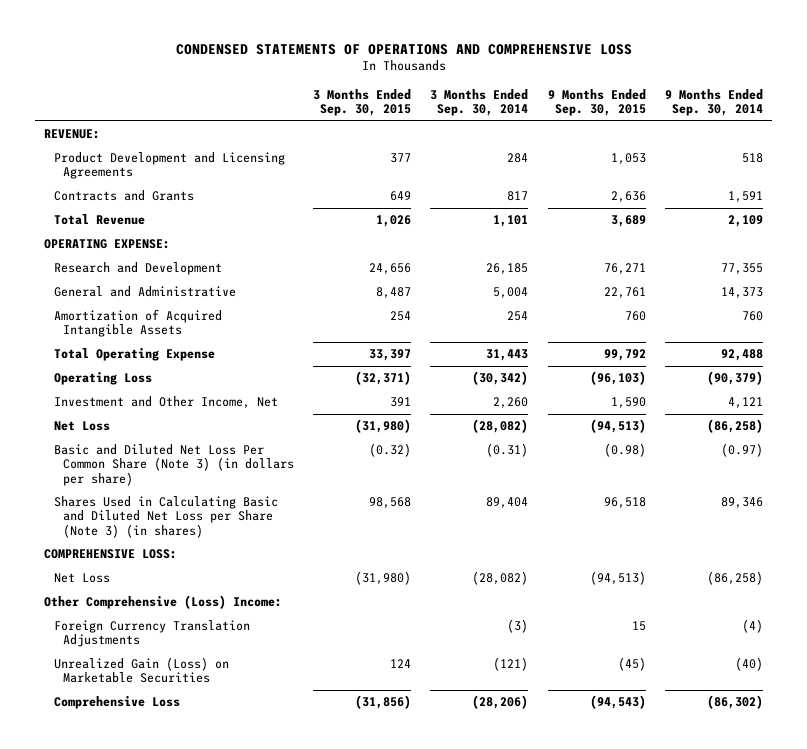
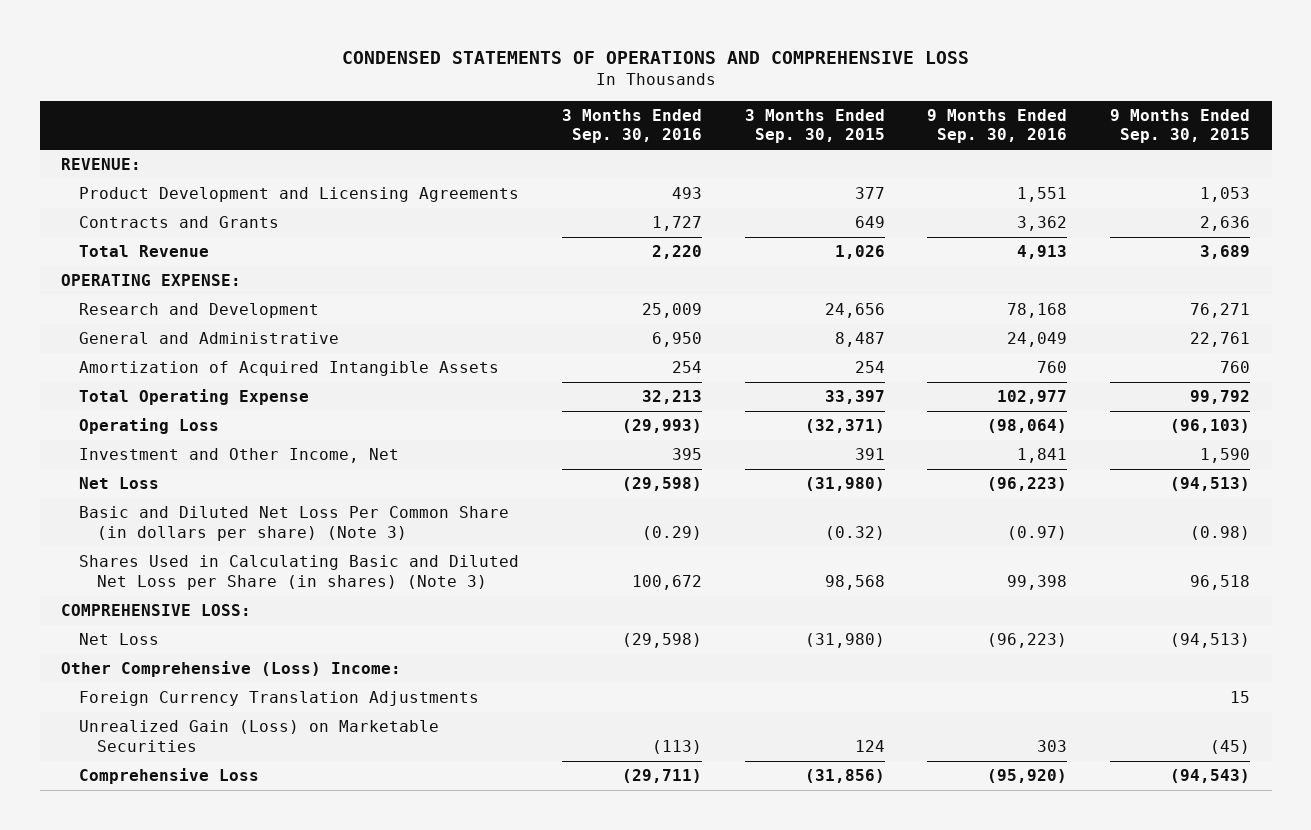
- | 3 Months Ended Sep. 30, 2015 | 3 Months Ended Sep. 30, 2014 | 9 Months Ended Sep. 30, 2015 | 9 Months Ended Sep. 30, 2014
+ | 3 Months Ended Sep. 30, 2016 | 3 Months Ended Sep. 30, 2015 | 9 Months Ended Sep. 30, 2016 | 9 Months Ended Sep. 30, 2015
- Basic and Diluted Net Loss Per Common Share (Note 3) (in dollars per share) | (0.32) | (0.31) | (0.98) | (0.97)
- Shares Used in Calculating Basic and Diluted Net Loss per Share (Note 3) (in shares) | 98,568 | 89,404 | 96,518 | 89,346
+ Basic and Diluted Net Loss Per Common Share (in dollars per share) (Note 3) | (0.29) | (0.32) | (0.97) | (0.98)
+ Shares Used in Calculating Basic and Diluted Net Loss per Share (in shares) (Note 3) | 100,672 | 98,568 | 99,398 | 96,518

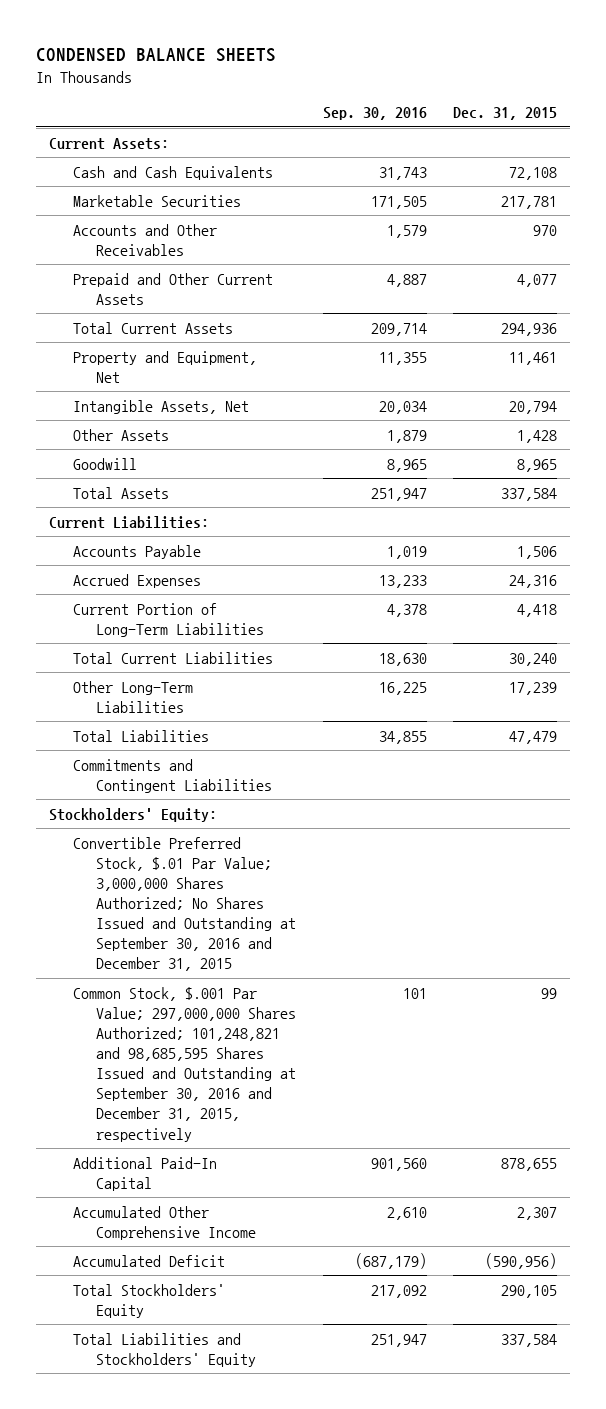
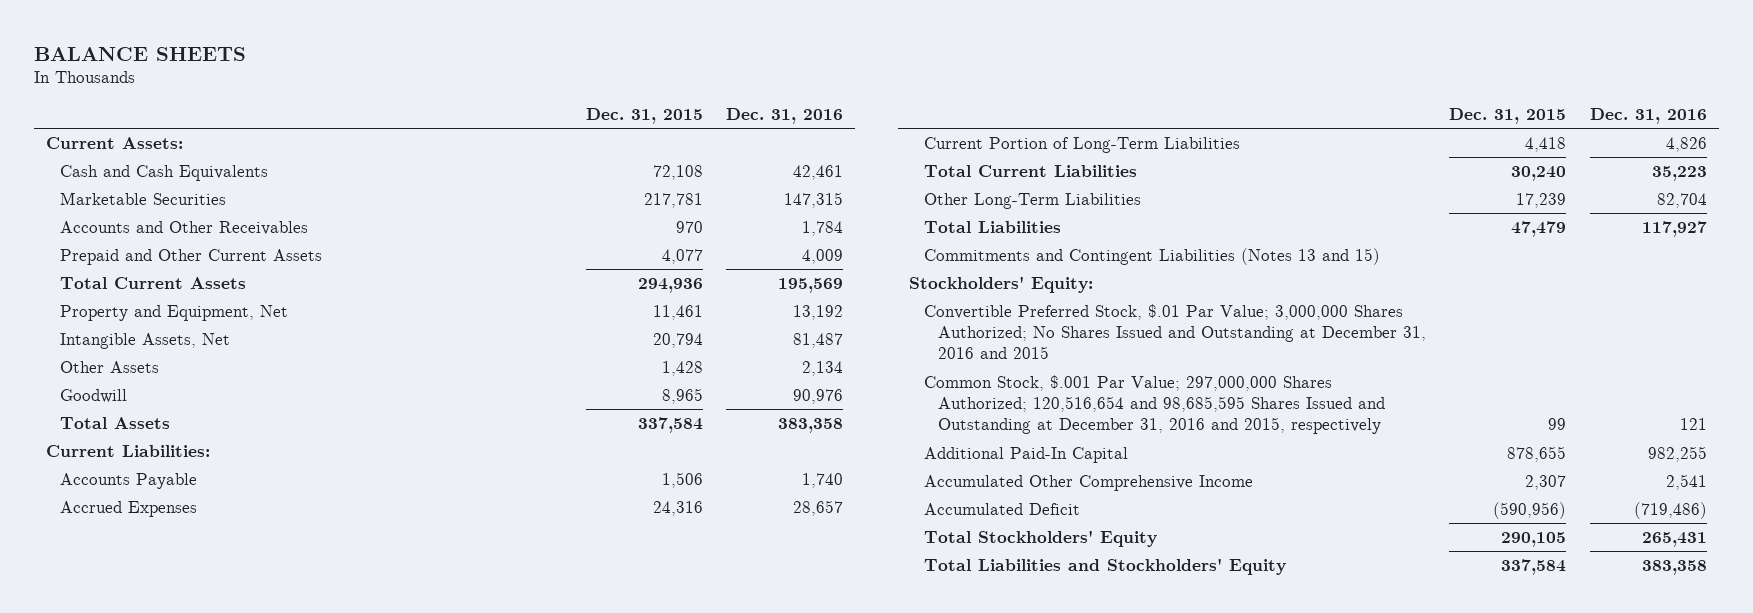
- CONDENSED BALANCE SHEETS
+ BALANCE SHEETS
- | Sep. 30, 2016 | Dec. 31, 2015
+ | Dec. 31, 2015 | Dec. 31, 2016
- Commitments and Contingent Liabilities
+ Commitments and Contingent Liabilities (Notes 13 and 15)
- Convertible Preferred Stock, $.01 Par Value; 3,000,000 Shares Authorized; No Shares Issued and Outstanding at September 30, 2016 and December 31, 2015
- Common Stock, $.001 Par Value; 297,000,000 Shares Authorized; 101,248,821 and 98,685,595 Shares Issued and Outstanding at September 30, 2016 and December 31, 2015, respectively | 101 | 99
+ Convertible Preferred Stock, $.01 Par Value; 3,000,000 Shares Authorized; No Shares Issued and Outstanding at December 31, 2016 and 2015
+ Common Stock, $.001 Par Value; 297,000,000 Shares Authorized; 120,516,654 and 98,685,595 Shares Issued and Outstanding at December 31, 2016 and 2015, respectively | 99 | 121

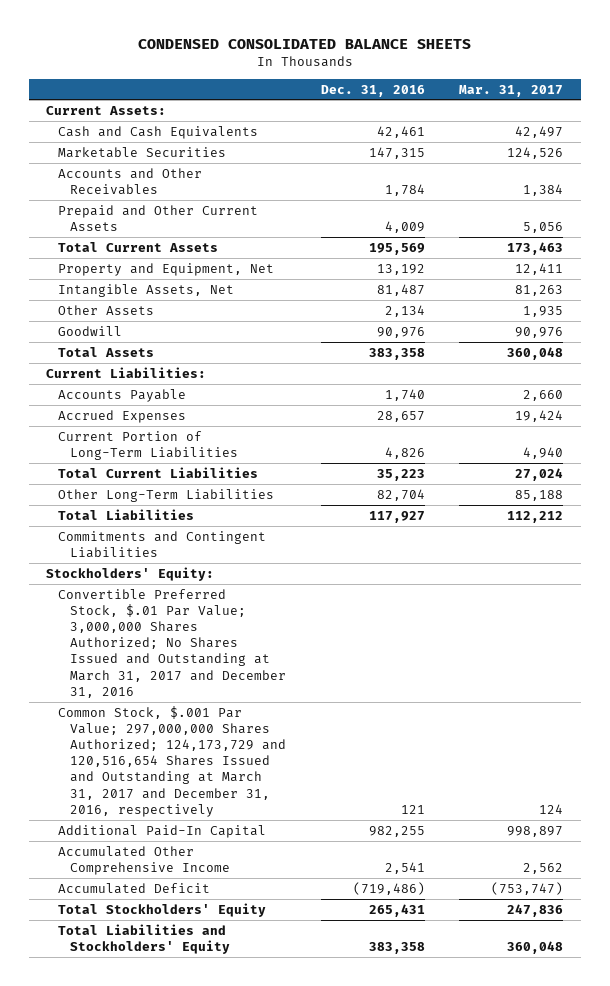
- BALANCE SHEETS
+ CONDENSED CONSOLIDATED BALANCE SHEETS
- | Dec. 31, 2015 | Dec. 31, 2016
+ | Dec. 31, 2016 | Mar. 31, 2017
- Commitments and Contingent Liabilities (Notes 13 and 15)
+ Commitments and Contingent Liabilities
- Convertible Preferred Stock, $.01 Par Value; 3,000,000 Shares Authorized; No Shares Issued and Outstanding at December 31, 2016 and 2015
- Common Stock, $.001 Par Value; 297,000,000 Shares Authorized; 120,516,654 and 98,685,595 Shares Issued and Outstanding at December 31, 2016 and 2015, respectively | 99 | 121
+ Convertible Preferred Stock, $.01 Par Value; 3,000,000 Shares Authorized; No Shares Issued and Outstanding at March 31, 2017 and December 31, 2016
+ Common Stock, $.001 Par Value; 297,000,000 Shares Authorized; 124,173,729 and 120,516,654 Shares Issued and Outstanding at March 31, 2017 and December 31, 2016, respectively | 121 | 124

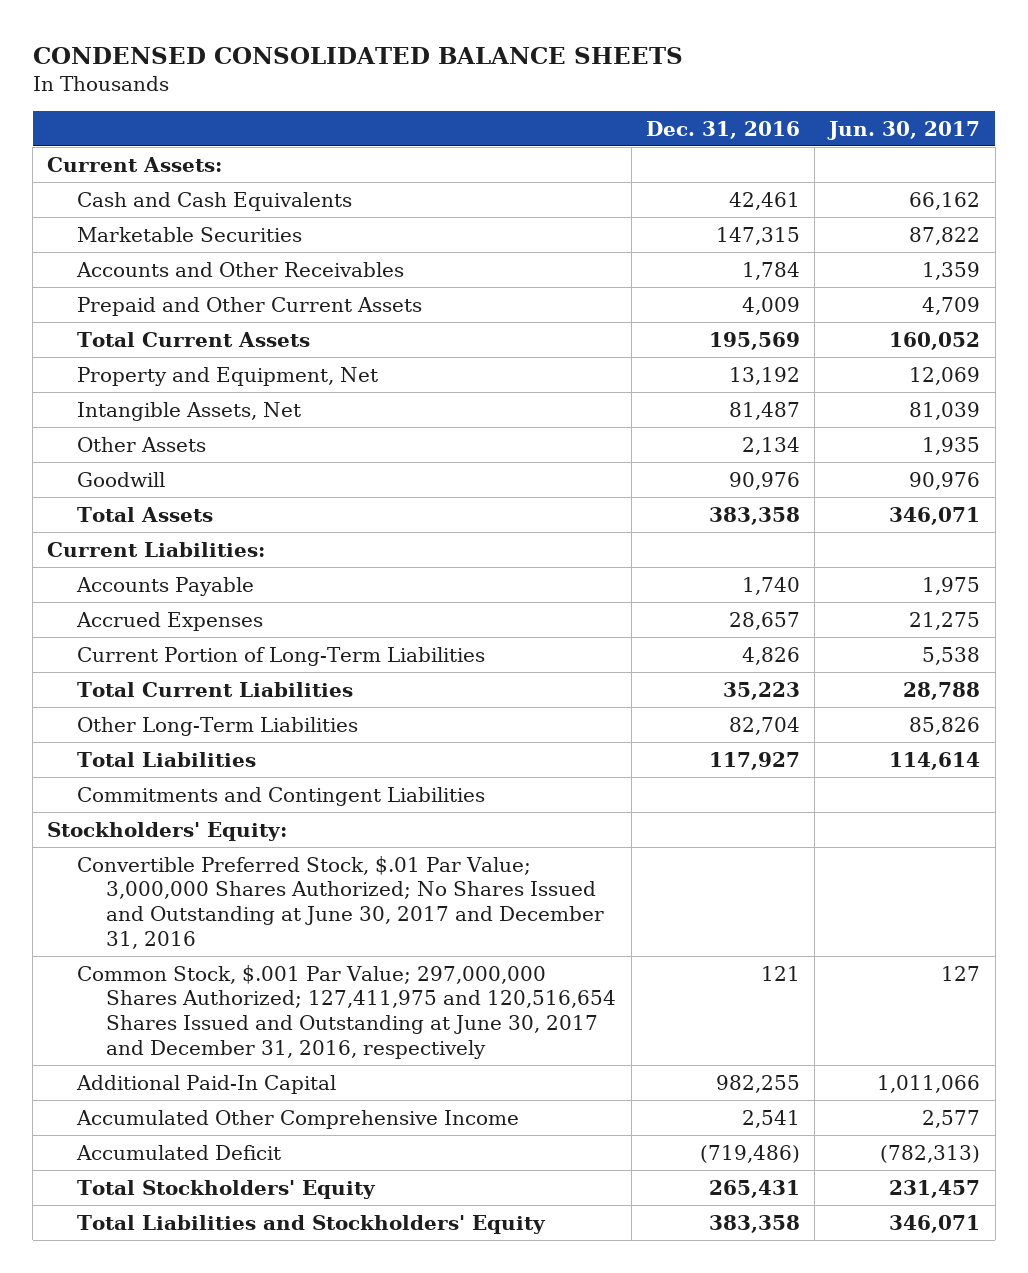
- | Dec. 31, 2016 | Mar. 31, 2017
+ | Dec. 31, 2016 | Jun. 30, 2017
- Convertible Preferred Stock, $.01 Par Value; 3,000,000 Shares Authorized; No Shares Issued and Outstanding at March 31, 2017 and December 31, 2016
- Common Stock, $.001 Par Value; 297,000,000 Shares Authorized; 124,173,729 and 120,516,654 Shares Issued and Outstanding at March 31, 2017 and December 31, 2016, respectively | 121 | 124
+ Convertible Preferred Stock, $.01 Par Value; 3,000,000 Shares Authorized; No Shares Issued and Outstanding at June 30, 2017 and December 31, 2016
+ Common Stock, $.001 Par Value; 297,000,000 Shares Authorized; 127,411,975 and 120,516,654 Shares Issued and Outstanding at June 30, 2017 and December 31, 2016, respectively | 121 | 127

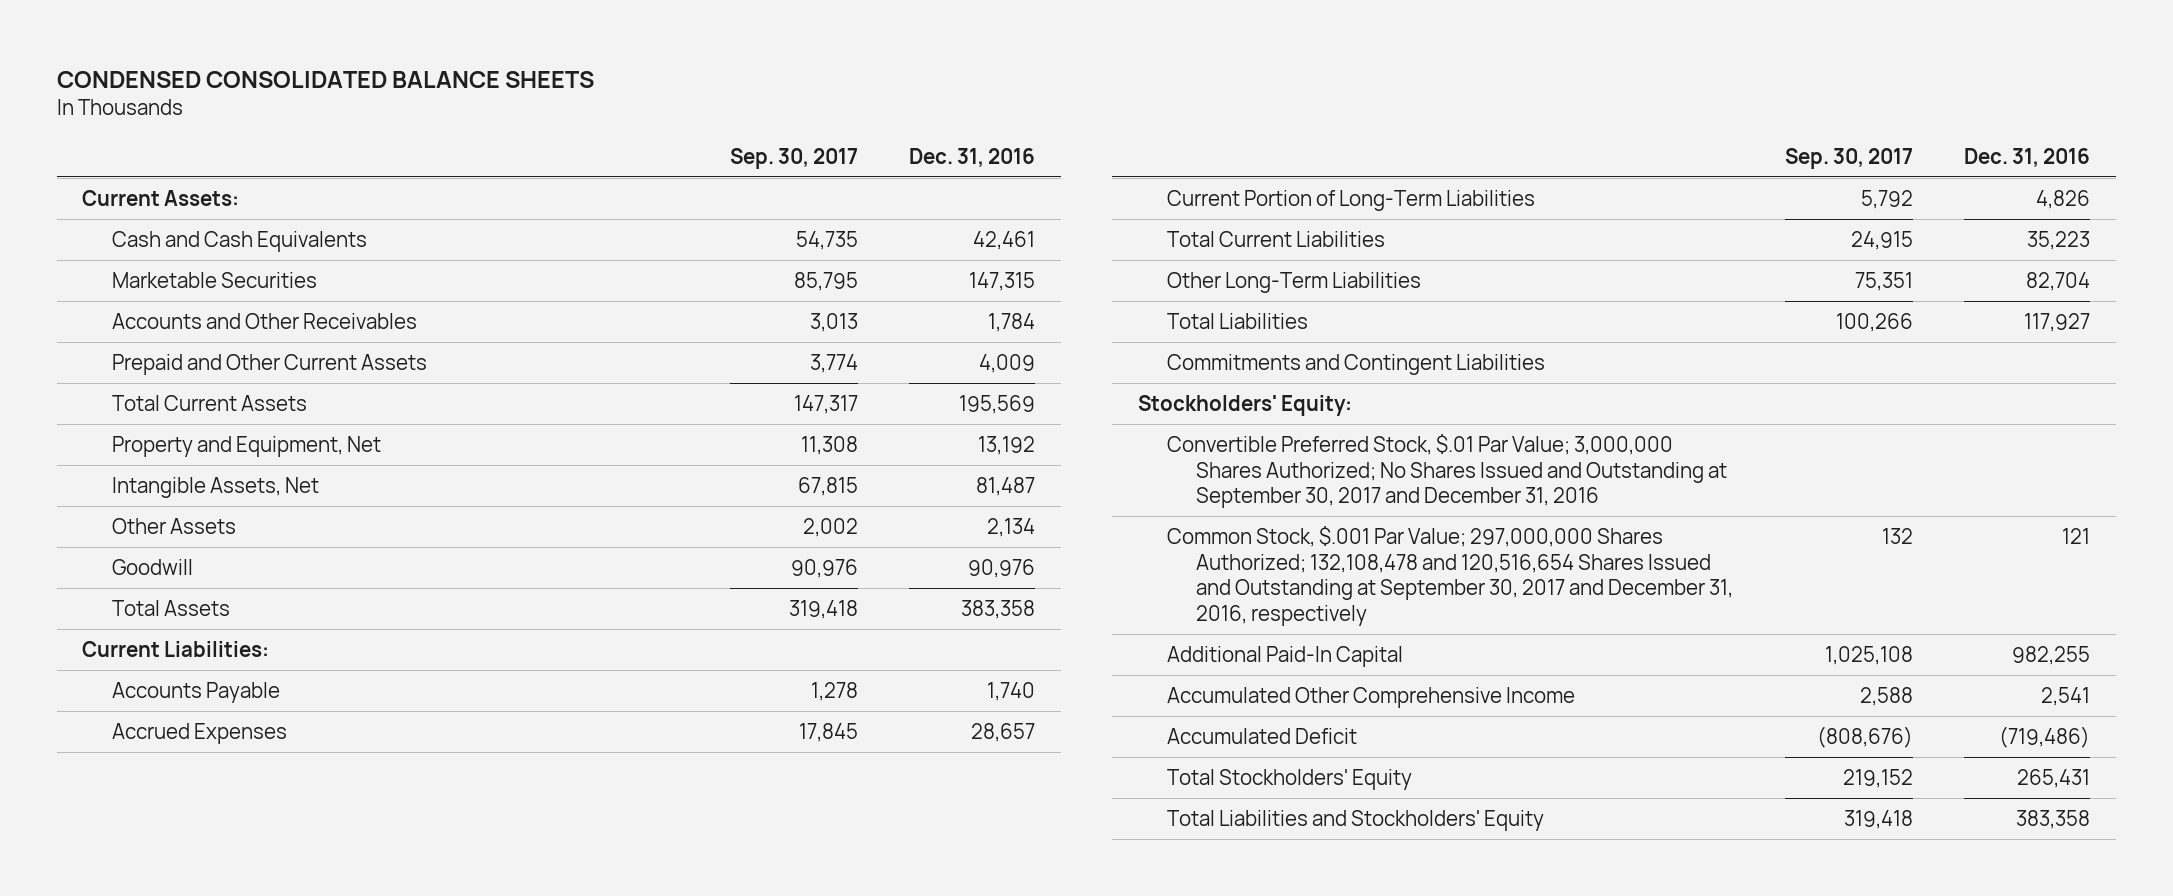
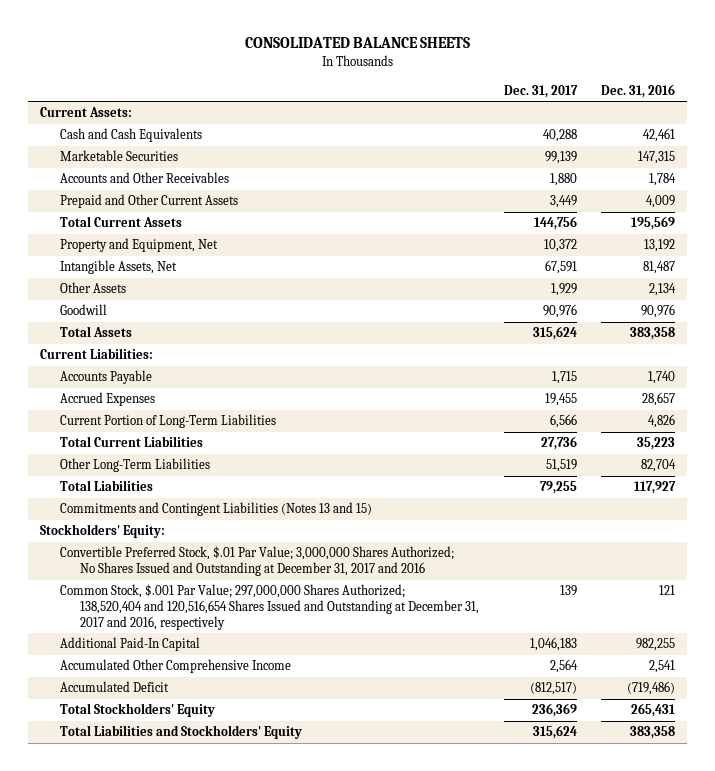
- CONDENSED CONSOLIDATED BALANCE SHEETS
+ CONSOLIDATED BALANCE SHEETS
- | Sep. 30, 2017 | Dec. 31, 2016
+ | Dec. 31, 2017 | Dec. 31, 2016
- Commitments and Contingent Liabilities
+ Commitments and Contingent Liabilities (Notes 13 and 15)
- Convertible Preferred Stock, $.01 Par Value; 3,000,000 Shares Authorized; No Shares Issued and Outstanding at September 30, 2017 and December 31, 2016
- Common Stock, $.001 Par Value; 297,000,000 Shares Authorized; 132,108,478 and 120,516,654 Shares Issued and Outstanding at September 30, 2017 and December 31, 2016, respectively | 132 | 121
+ Convertible Preferred Stock, $.01 Par Value; 3,000,000 Shares Authorized; No Shares Issued and Outstanding at December 31, 2017 and 2016
+ Common Stock, $.001 Par Value; 297,000,000 Shares Authorized; 138,520,404 and 120,516,654 Shares Issued and Outstanding at December 31, 2017 and 2016, respectively | 139 | 121

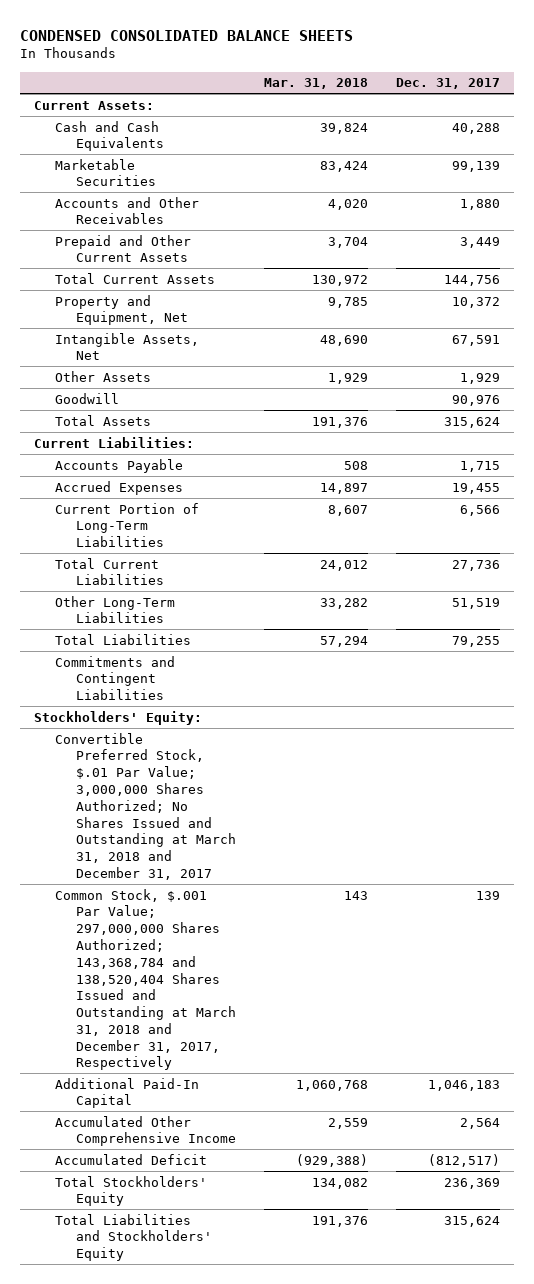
- CONSOLIDATED BALANCE SHEETS
+ CONDENSED CONSOLIDATED BALANCE SHEETS
- | Dec. 31, 2017 | Dec. 31, 2016
+ | Mar. 31, 2018 | Dec. 31, 2017
- Commitments and Contingent Liabilities (Notes 13 and 15)
+ Commitments and Contingent Liabilities
- Convertible Preferred Stock, $.01 Par Value; 3,000,000 Shares Authorized; No Shares Issued and Outstanding at December 31, 2017 and 2016
- Common Stock, $.001 Par Value; 297,000,000 Shares Authorized; 138,520,404 and 120,516,654 Shares Issued and Outstanding at December 31, 2017 and 2016, respectively | 139 | 121
+ Convertible Preferred Stock, $.01 Par Value; 3,000,000 Shares Authorized; No Shares Issued and Outstanding at March 31, 2018 and December 31, 2017
+ Common Stock, $.001 Par Value; 297,000,000 Shares Authorized; 143,368,784 and 138,520,404 Shares Issued and Outstanding at March 31, 2018 and December 31, 2017, Respectively | 143 | 139

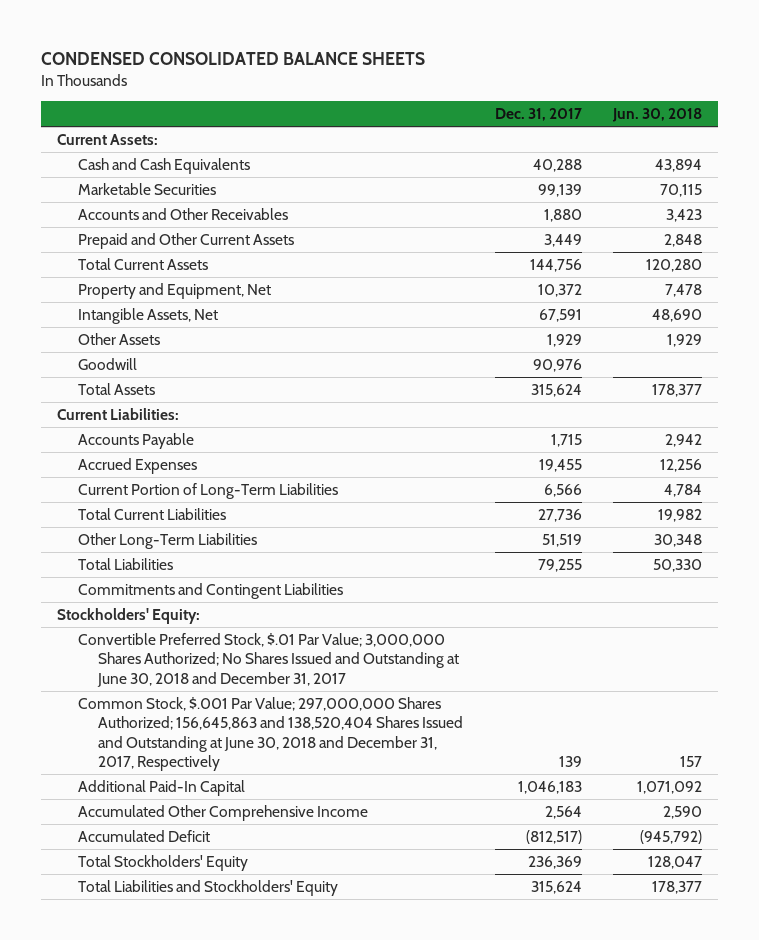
- | Mar. 31, 2018 | Dec. 31, 2017
+ | Dec. 31, 2017 | Jun. 30, 2018
- Convertible Preferred Stock, $.01 Par Value; 3,000,000 Shares Authorized; No Shares Issued and Outstanding at March 31, 2018 and December 31, 2017
- Common Stock, $.001 Par Value; 297,000,000 Shares Authorized; 143,368,784 and 138,520,404 Shares Issued and Outstanding at March 31, 2018 and December 31, 2017, Respectively | 143 | 139
+ Convertible Preferred Stock, $.01 Par Value; 3,000,000 Shares Authorized; No Shares Issued and Outstanding at June 30, 2018 and December 31, 2017
+ Common Stock, $.001 Par Value; 297,000,000 Shares Authorized; 156,645,863 and 138,520,404 Shares Issued and Outstanding at June 30, 2018 and December 31, 2017, Respectively | 139 | 157

